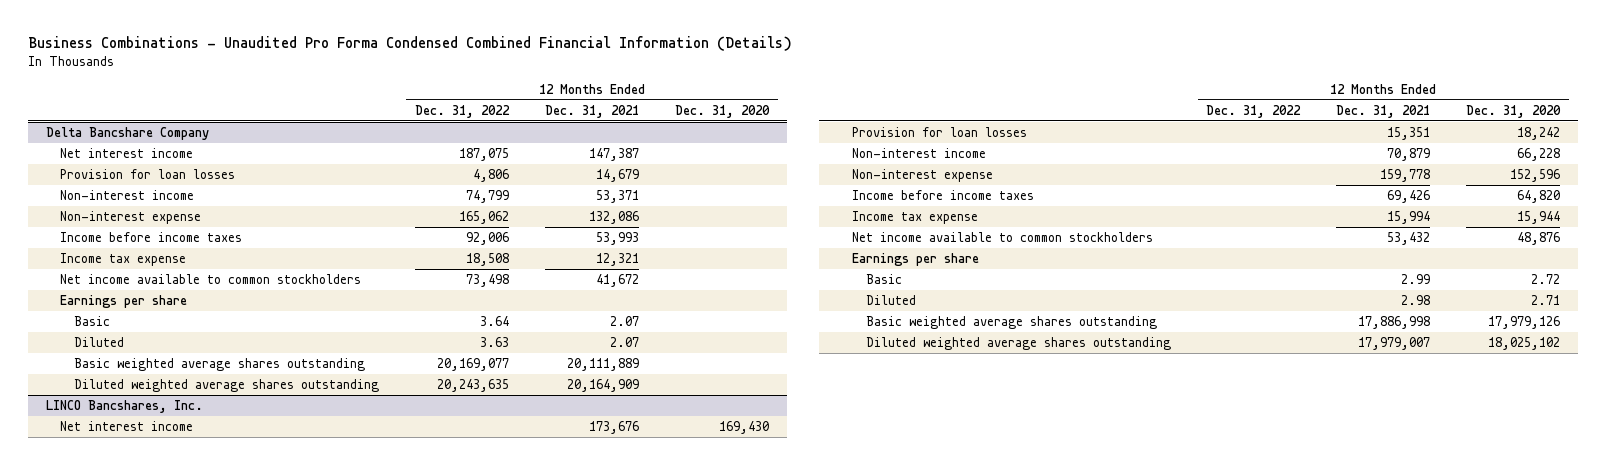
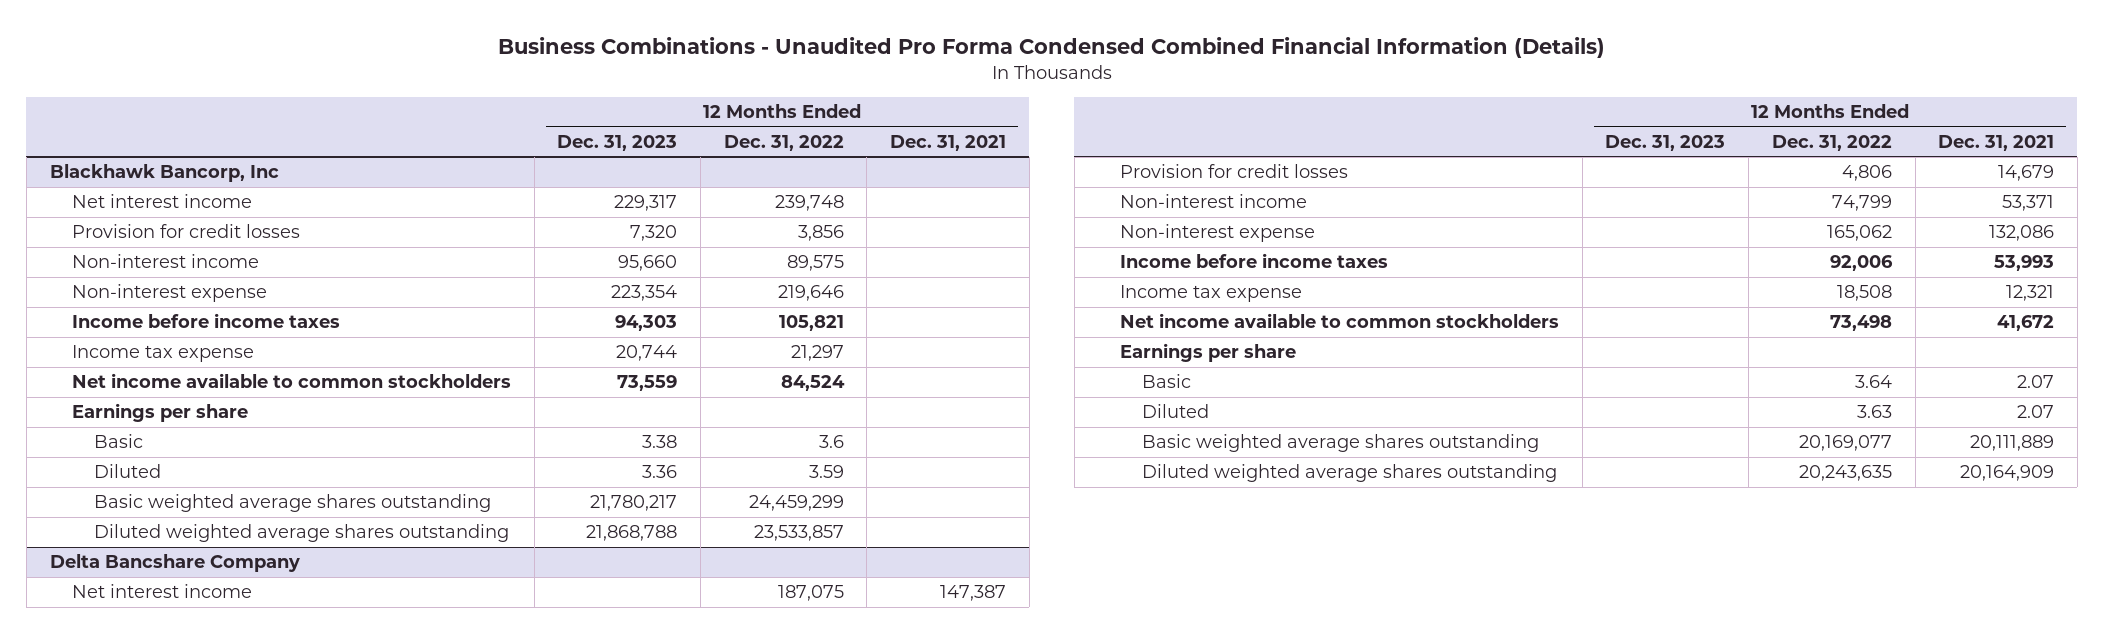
- | 12 Months Ended Dec. 31, 2022 | 12 Months Ended Dec. 31, 2021 | 12 Months Ended Dec. 31, 2020
+ | 12 Months Ended Dec. 31, 2023 | 12 Months Ended Dec. 31, 2022 | 12 Months Ended Dec. 31, 2021
+ Blackhawk Bancorp, Inc
+ Net interest income | 229,317 | 239,748 |
+ Provision for credit losses | 7,320 | 3,856 |
+ Non-interest income | 95,660 | 89,575 |
+ Non-interest expense | 223,354 | 219,646 |
+ Income before income taxes | 94,303 | 105,821 |
+ Income tax expense | 20,744 | 21,297 |
+ Net income available to common stockholders | 73,559 | 84,524 |
+ Earnings per share
+ Basic | 3.38 | 3.6 |
+ Diluted | 3.36 | 3.59 |
+ Basic weighted average shares outstanding | 21,780,217 | 24,459,299 |
+ Diluted weighted average shares outstanding | 21,868,788 | 23,533,857 |
@ Delta Bancshare Company
- Provision for loan losses | 4,806 | 14,679 |
+ Provision for credit losses | | 4,806 | 14,679
- LINCO Bancshares, Inc.
- Net interest income | | 173,676 | 169,430
- Provision for loan losses | | 15,351 | 18,242
- Non-interest income | | 70,879 | 66,228
- Non-interest expense | | 159,778 | 152,596
- Income before income taxes | | 69,426 | 64,820
- Income tax expense | | 15,994 | 15,944
- Net income available to common stockholders | | 53,432 | 48,876
- Earnings per share
- Basic | | 2.99 | 2.72
- Diluted | | 2.98 | 2.71
- Basic weighted average shares outstanding | | 17,886,998 | 17,979,126
- Diluted weighted average shares outstanding | | 17,979,007 | 18,025,102

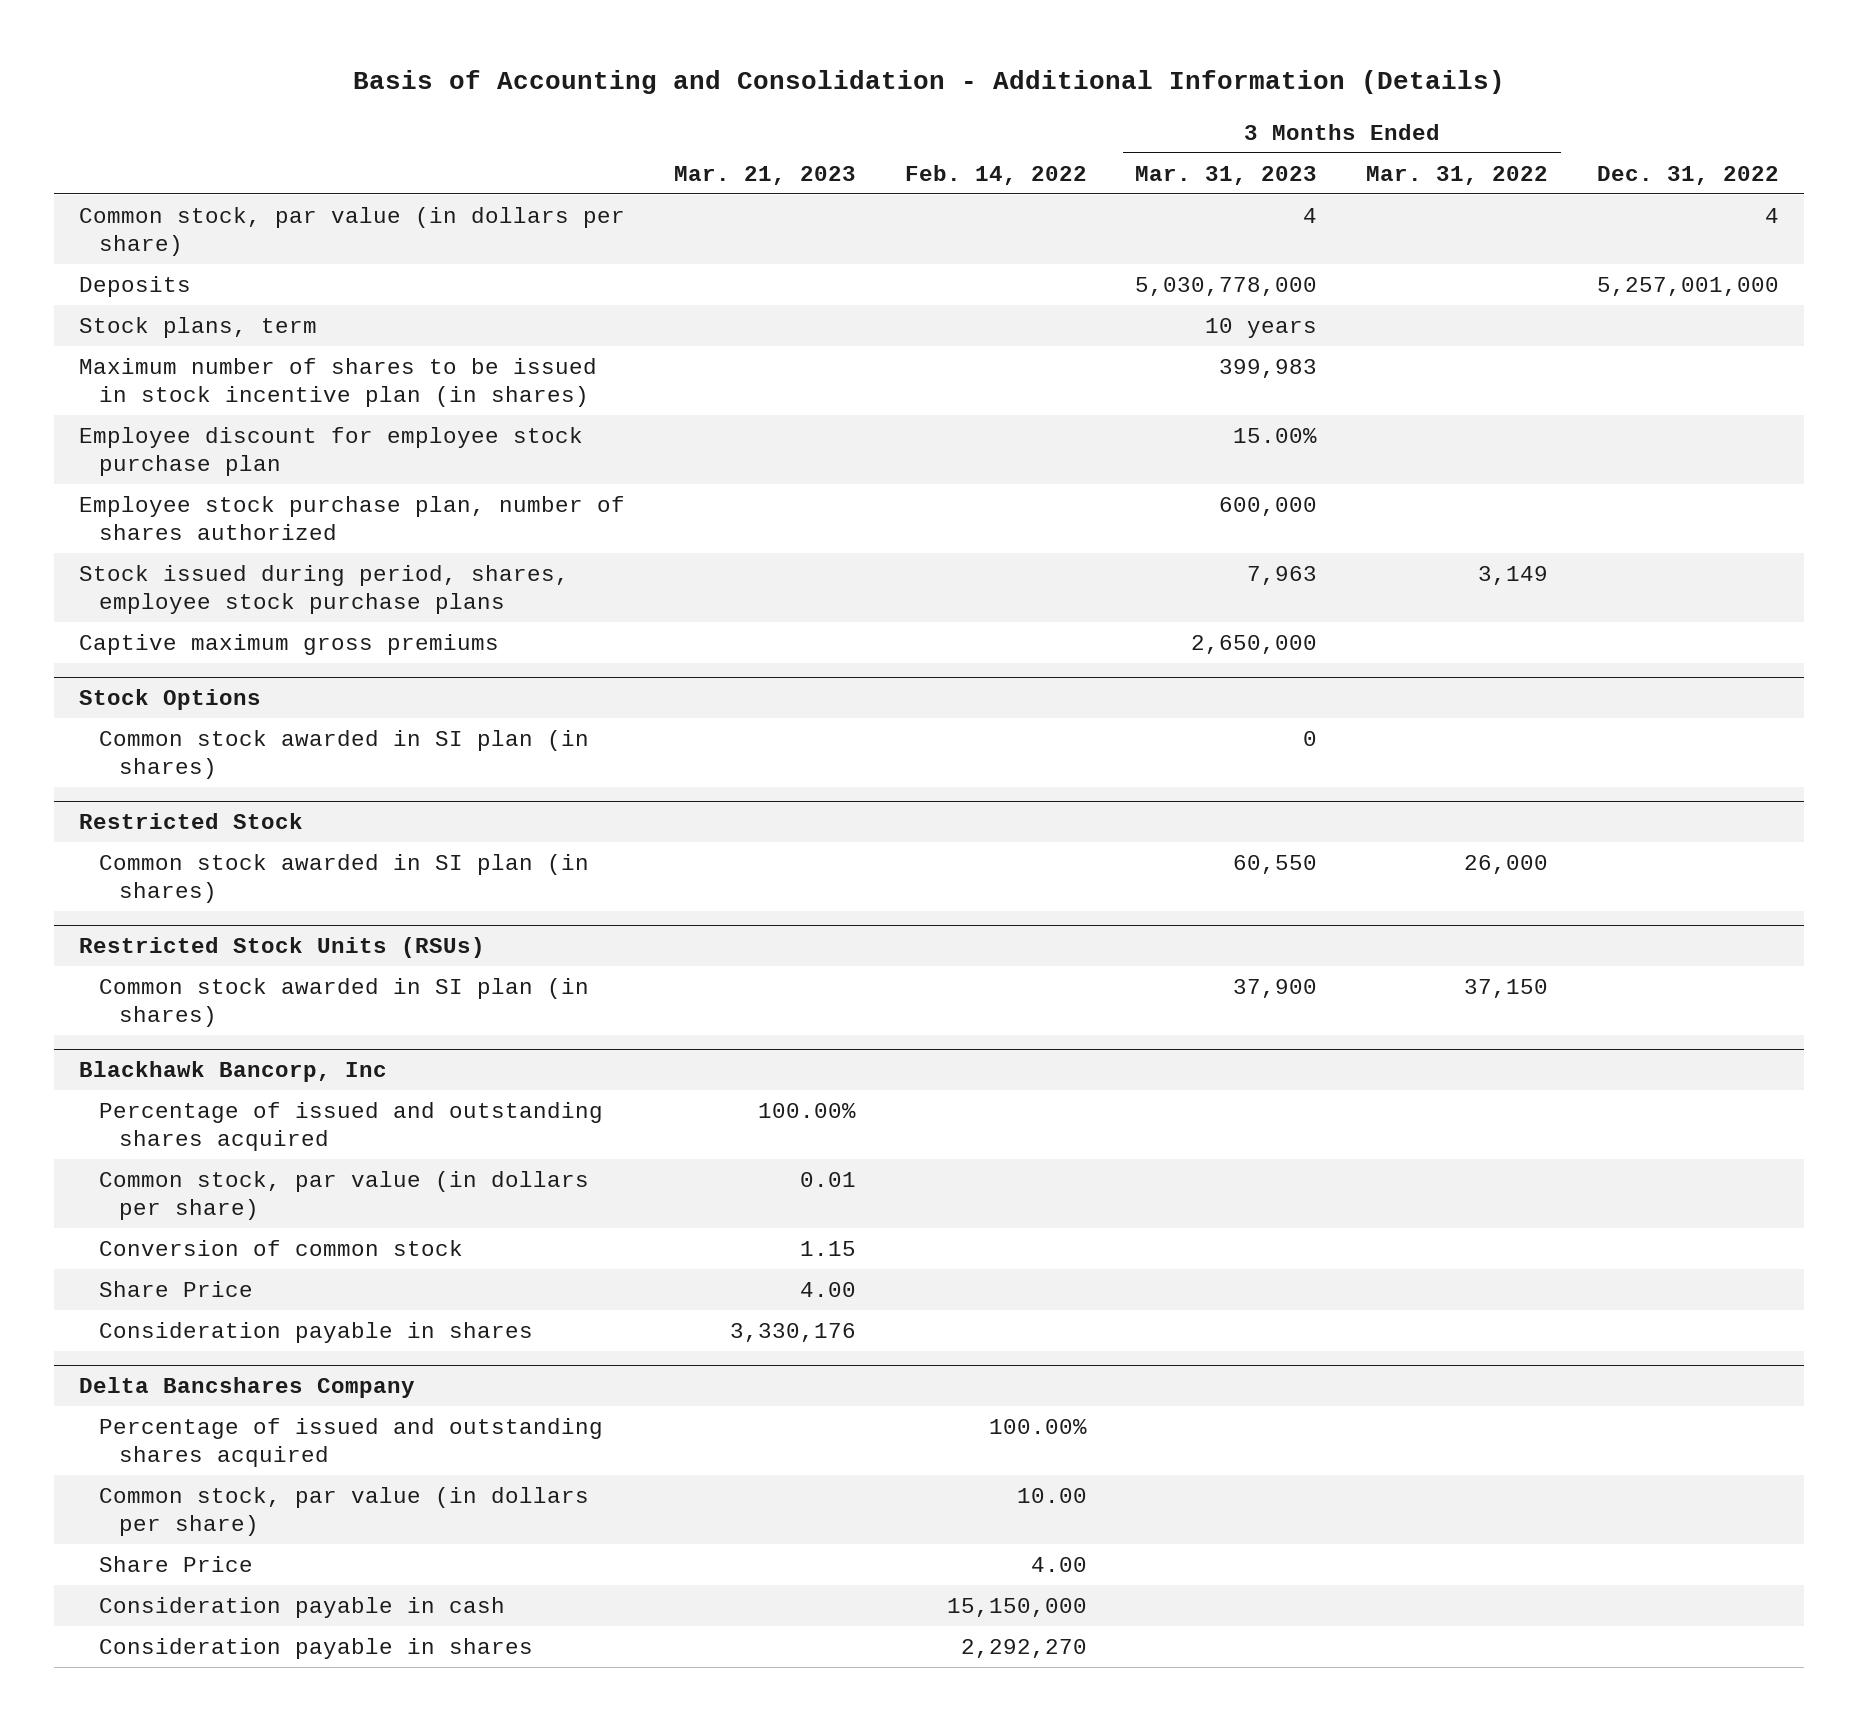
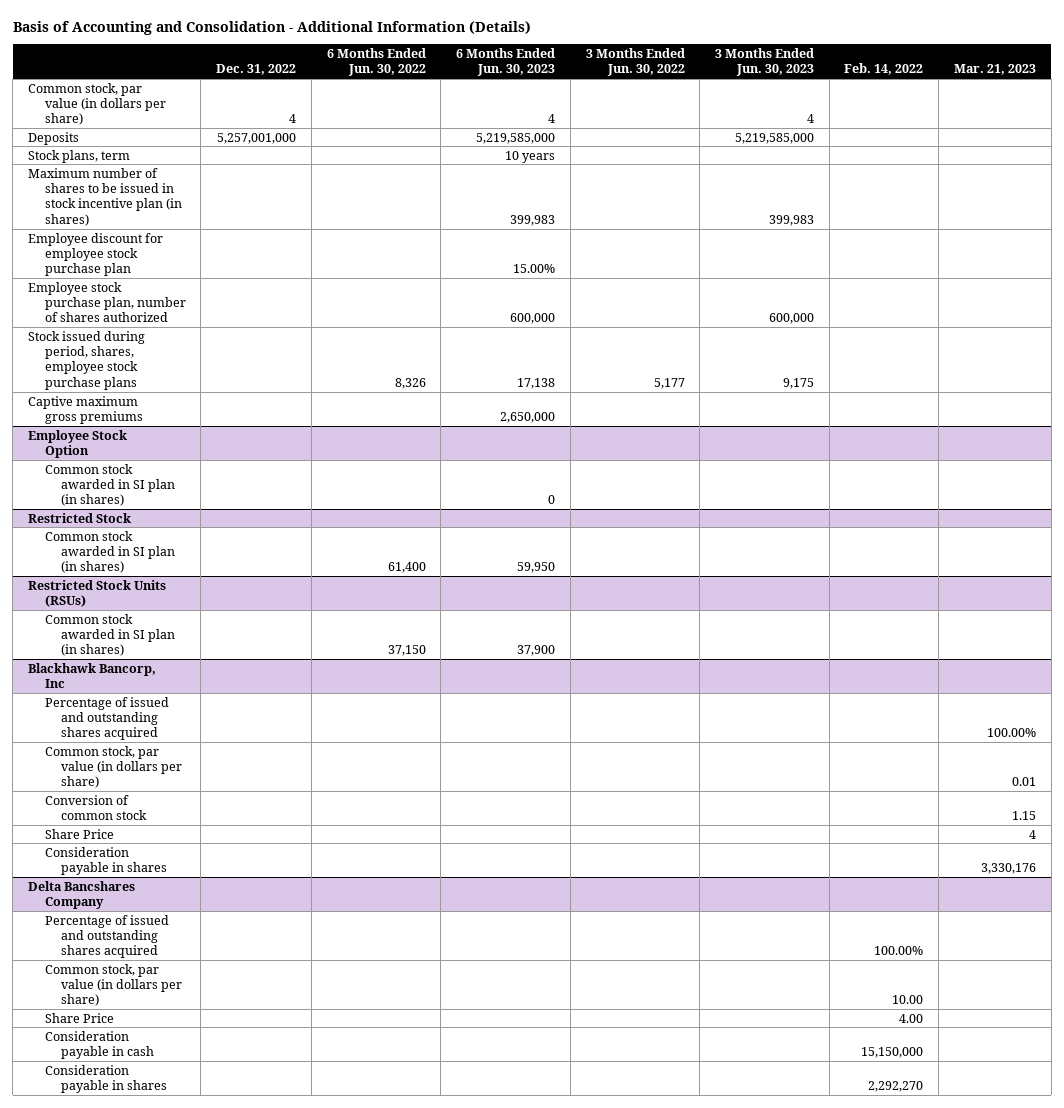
- | Mar. 21, 2023 | Feb. 14, 2022 | 3 Months Ended Mar. 31, 2023 | 3 Months Ended Mar. 31, 2022 | Dec. 31, 2022
+ | Dec. 31, 2022 | 6 Months Ended Jun. 30, 2022 | 6 Months Ended Jun. 30, 2023 | 3 Months Ended Jun. 30, 2022 | 3 Months Ended Jun. 30, 2023 | Feb. 14, 2022 | Mar. 21, 2023
- Stock Options
+ Employee Stock Option
@ Blackhawk Bancorp, Inc
- Share Price | 4.00 | | | |
+ Share Price | | | | | | | 4

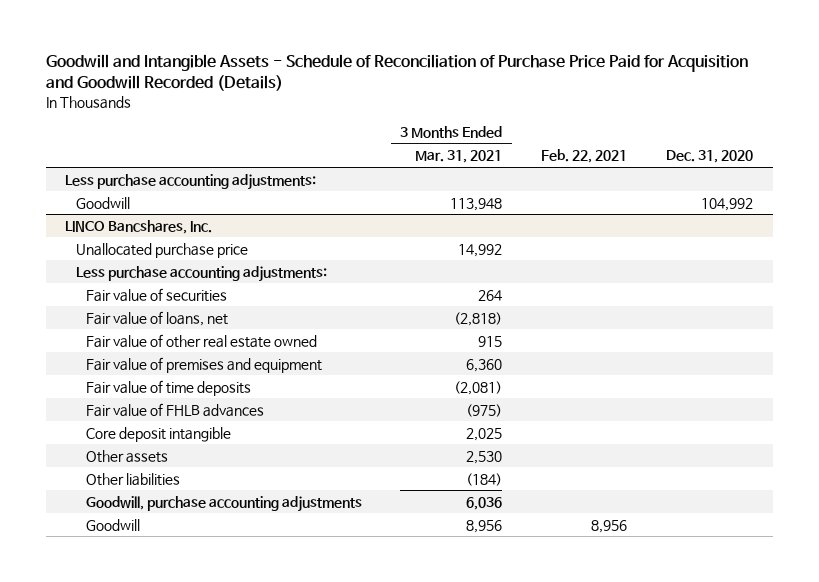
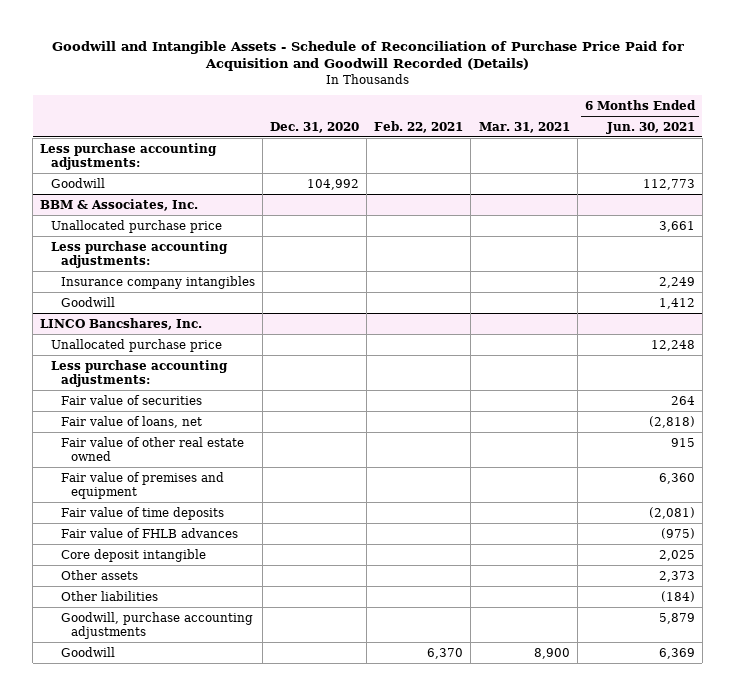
- | 3 Months Ended Mar. 31, 2021 | Feb. 22, 2021 | Dec. 31, 2020
+ | Dec. 31, 2020 | Feb. 22, 2021 | Mar. 31, 2021 | 6 Months Ended Jun. 30, 2021
+ BBM & Associates, Inc.
+ Unallocated purchase price | | | | 3,661
+ Less purchase accounting adjustments:
+ Insurance company intangibles | | | | 2,249
+ Goodwill | | | | 1,412
@ LINCO Bancshares, Inc.
- Goodwill | 8,956 | 8,956 |
+ Goodwill | | 6,370 | 8,900 | 6,369

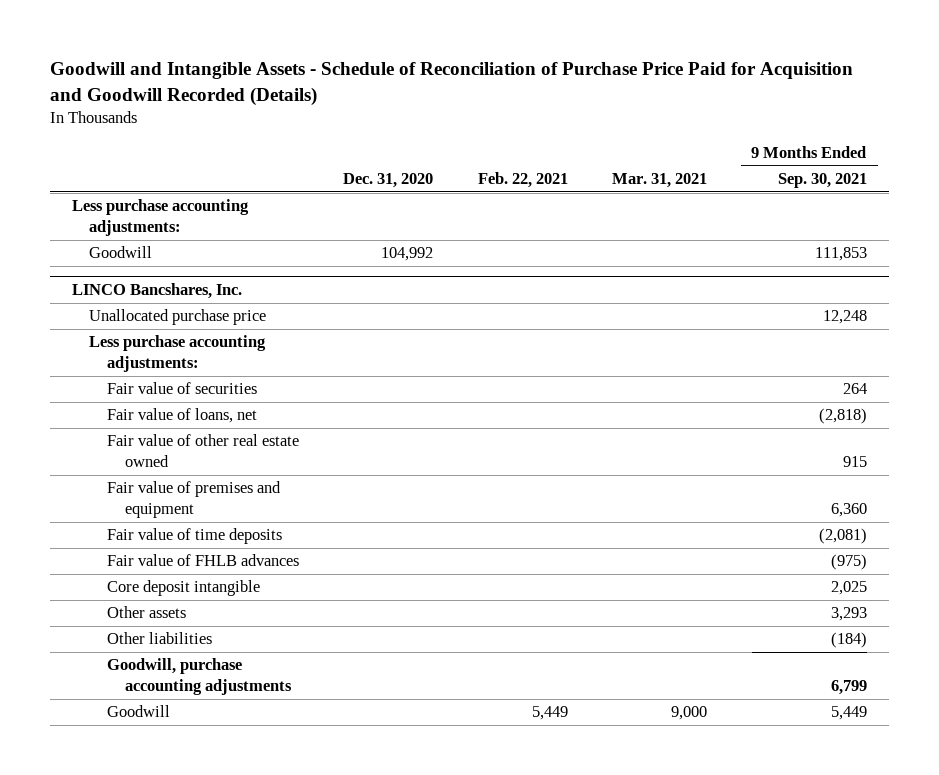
- | Dec. 31, 2020 | Feb. 22, 2021 | Mar. 31, 2021 | 6 Months Ended Jun. 30, 2021
+ | Dec. 31, 2020 | Feb. 22, 2021 | Mar. 31, 2021 | 9 Months Ended Sep. 30, 2021
- BBM & Associates, Inc.
- Unallocated purchase price | | | | 3,661
- Less purchase accounting adjustments:
- Insurance company intangibles | | | | 2,249
- Goodwill | | | | 1,412
@ LINCO Bancshares, Inc.
- Goodwill | | 6,370 | 8,900 | 6,369
+ Goodwill | | 5,449 | 9,000 | 5,449

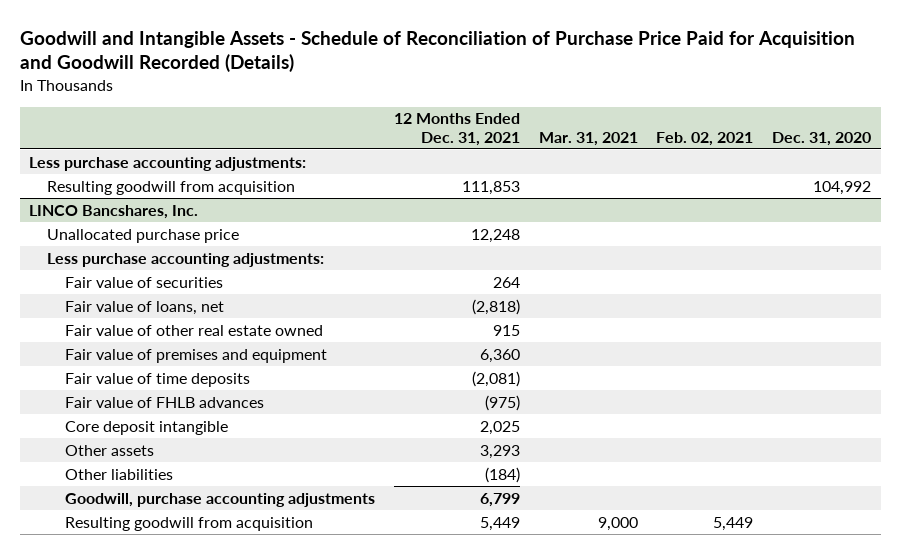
- | Dec. 31, 2020 | Feb. 22, 2021 | Mar. 31, 2021 | 9 Months Ended Sep. 30, 2021
+ | 12 Months Ended Dec. 31, 2021 | Mar. 31, 2021 | Feb. 02, 2021 | Dec. 31, 2020
- Goodwill | 104,992 | | | 111,853
+ Resulting goodwill from acquisition | 111,853 | | | 104,992
@ LINCO Bancshares, Inc.
- Goodwill | | 5,449 | 9,000 | 5,449
+ Resulting goodwill from acquisition | 5,449 | 9,000 | 5,449 |

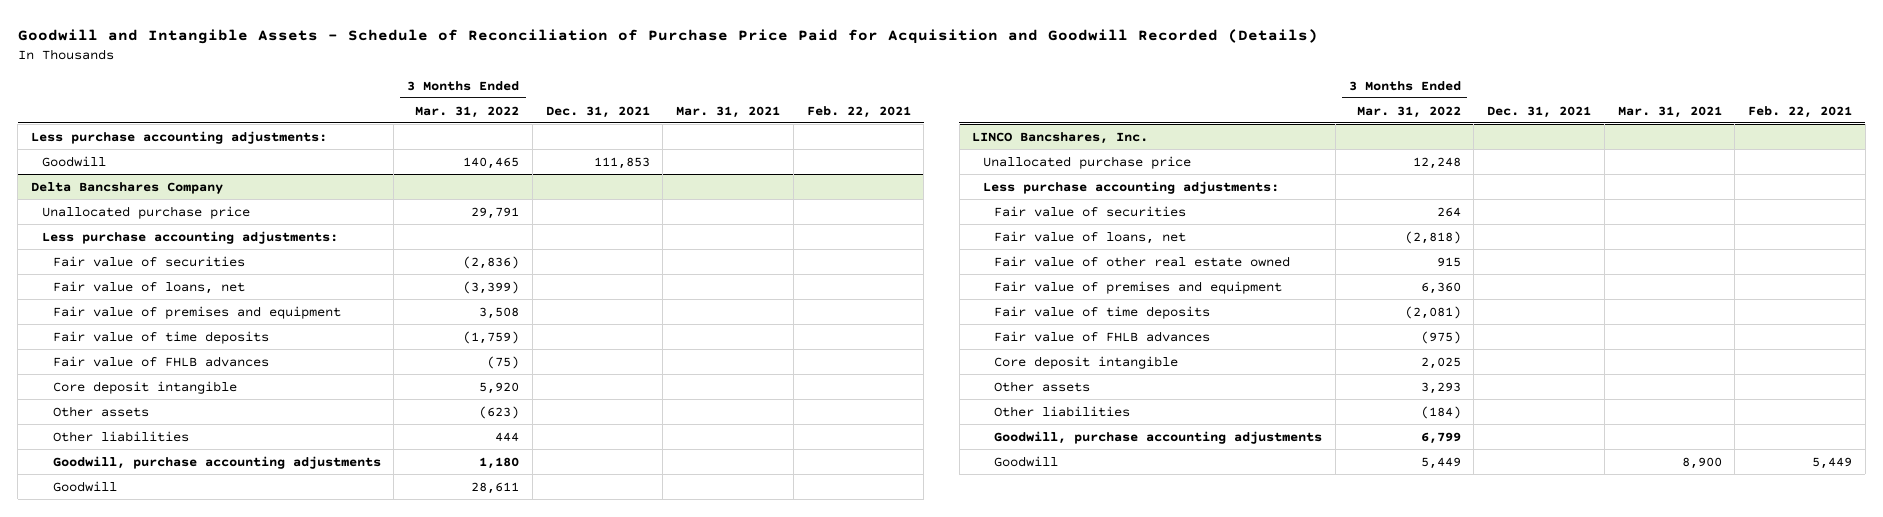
- | 12 Months Ended Dec. 31, 2021 | Mar. 31, 2021 | Feb. 02, 2021 | Dec. 31, 2020
+ | 3 Months Ended Mar. 31, 2022 | Dec. 31, 2021 | Mar. 31, 2021 | Feb. 22, 2021
- Resulting goodwill from acquisition | 111,853 | | | 104,992
+ Goodwill | 140,465 | 111,853 | |
+ Delta Bancshares Company
+ Unallocated purchase price | 29,791 | | |
+ Less purchase accounting adjustments:
+ Fair value of securities | (2,836) | | |
+ Fair value of loans, net | (3,399) | | |
+ Fair value of premises and equipment | 3,508 | | |
+ Fair value of time deposits | (1,759) | | |
+ Fair value of FHLB advances | (75) | | |
+ Core deposit intangible | 5,920 | | |
+ Other assets | (623) | | |
+ Other liabilities | 444 | | |
+ Goodwill, purchase accounting adjustments | 1,180 | | |
+ Goodwill | 28,611 | | |
@ LINCO Bancshares, Inc.
- Resulting goodwill from acquisition | 5,449 | 9,000 | 5,449 |
+ Goodwill | 5,449 | | 8,900 | 5,449

